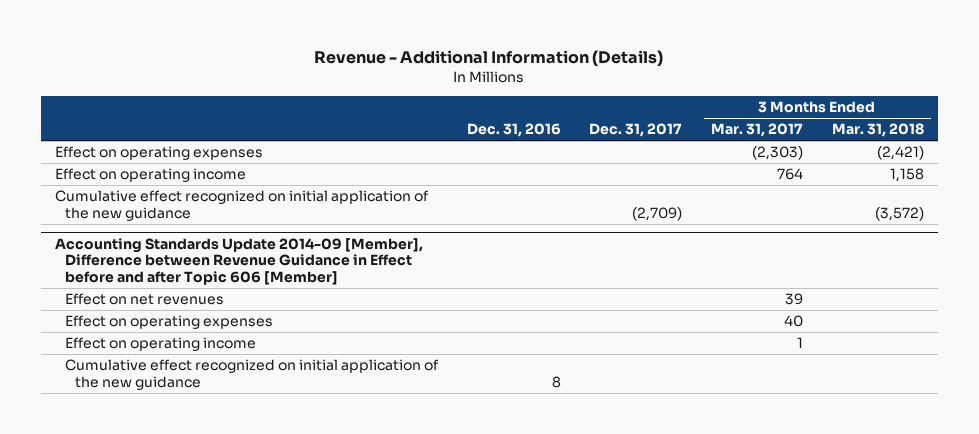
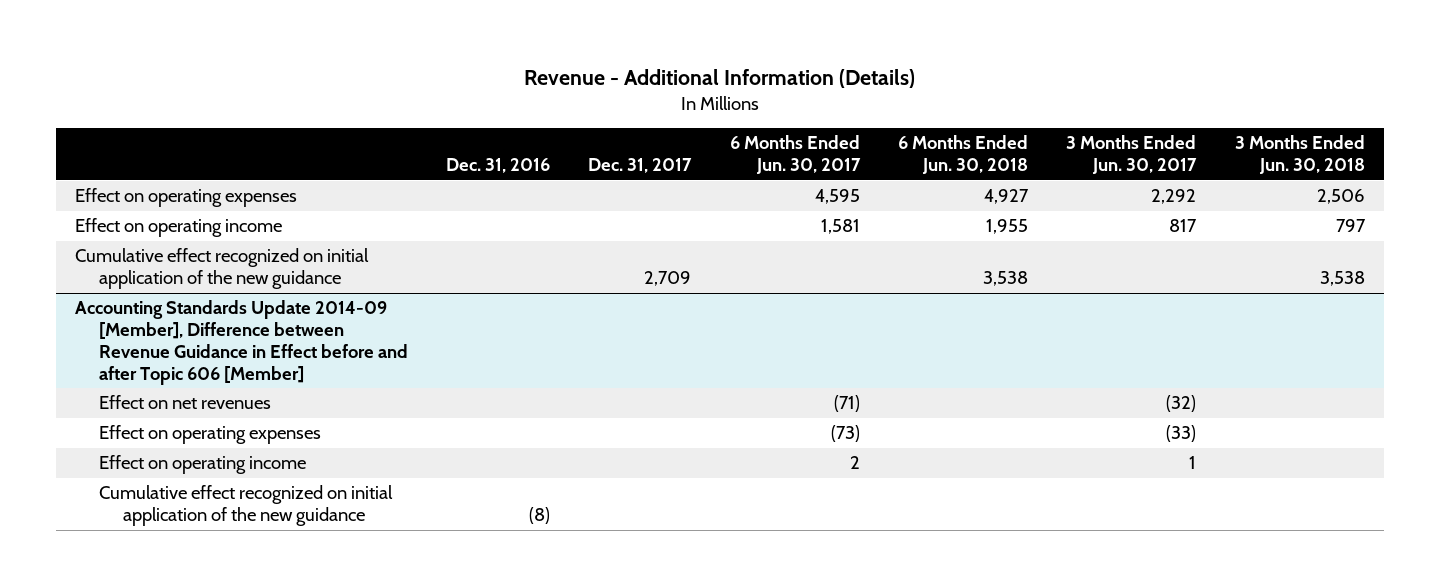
- | Dec. 31, 2016 | Dec. 31, 2017 | 3 Months Ended Mar. 31, 2017 | 3 Months Ended Mar. 31, 2018
+ | Dec. 31, 2016 | Dec. 31, 2017 | 6 Months Ended Jun. 30, 2017 | 6 Months Ended Jun. 30, 2018 | 3 Months Ended Jun. 30, 2017 | 3 Months Ended Jun. 30, 2018
- Cumulative effect recognized on initial application of the new guidance | | (2,709) | | (3,572)
+ Cumulative effect recognized on initial application of the new guidance | | 2,709 | | 3,538 | | 3,538
@ Accounting Standards Update 2014-09 [Member], Difference between Revenue Guidance in Effect before and after Topic 606 [Member]
- Cumulative effect recognized on initial application of the new guidance | 8 | | |
+ Cumulative effect recognized on initial application of the new guidance | (8) | | | | |

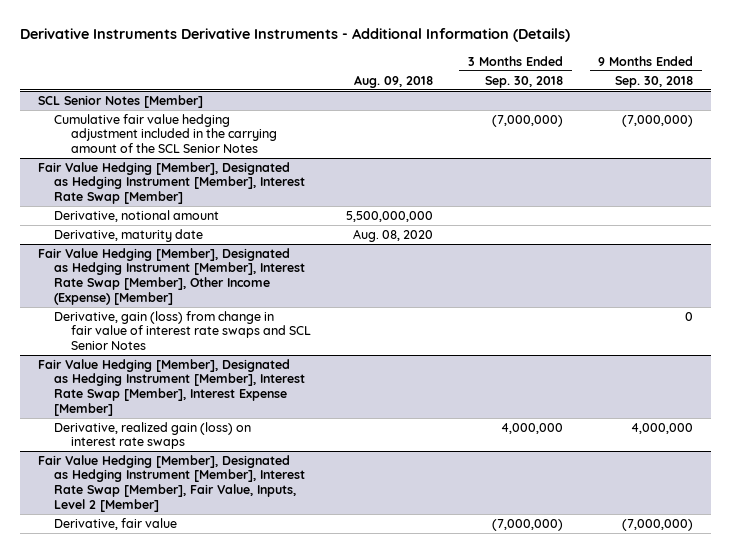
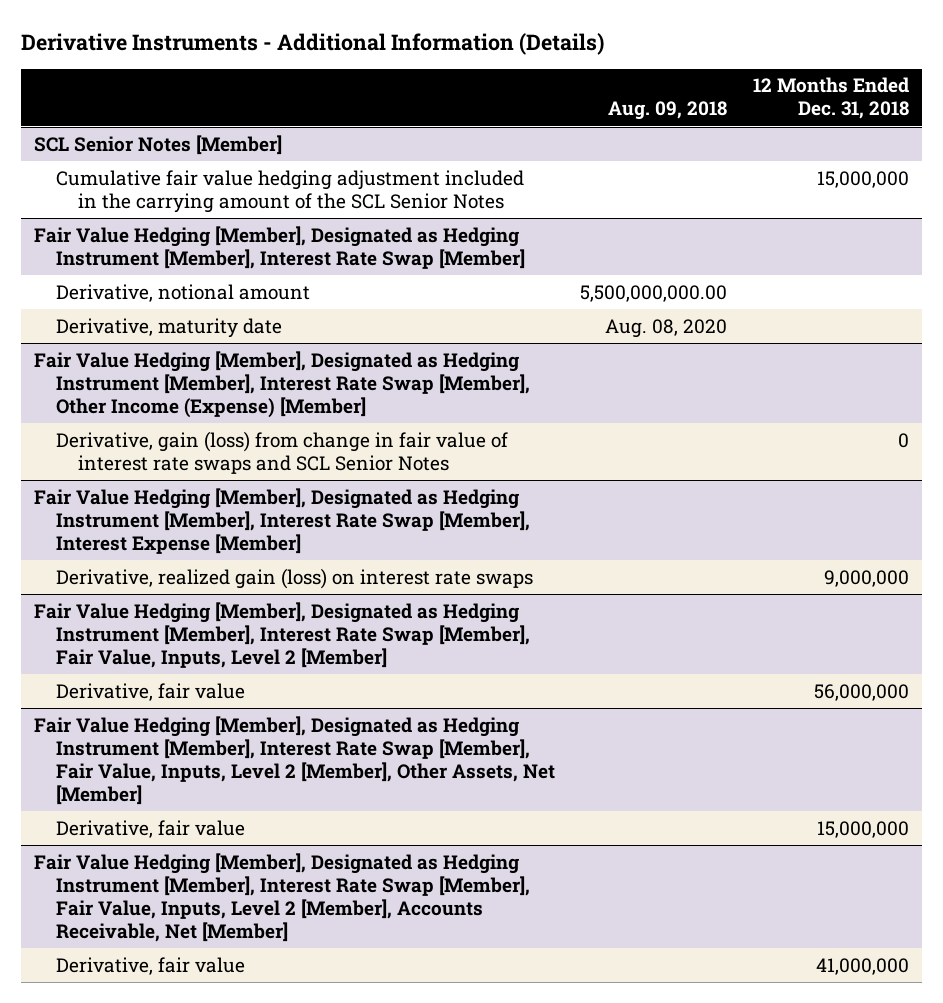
- Derivative Instruments Derivative Instruments - Additional Information (Details)
+ Derivative Instruments - Additional Information (Details)
- | Aug. 09, 2018 | 3 Months Ended Sep. 30, 2018 | 9 Months Ended Sep. 30, 2018
+ | Aug. 09, 2018 | 12 Months Ended Dec. 31, 2018
@ Fair Value Hedging [Member], Designated as Hedging Instrument [Member], Interest Rate Swap [Member]
- Derivative, notional amount | 5,500,000,000 | |
+ Derivative, notional amount | 5,500,000,000.00 |
+ Fair Value Hedging [Member], Designated as Hedging Instrument [Member], Interest Rate Swap [Member], Fair Value, Inputs, Level 2 [Member], Other Assets, Net [Member]
+ Derivative, fair value | | 15,000,000
+ Fair Value Hedging [Member], Designated as Hedging Instrument [Member], Interest Rate Swap [Member], Fair Value, Inputs, Level 2 [Member], Accounts Receivable, Net [Member]
+ Derivative, fair value | | 41,000,000

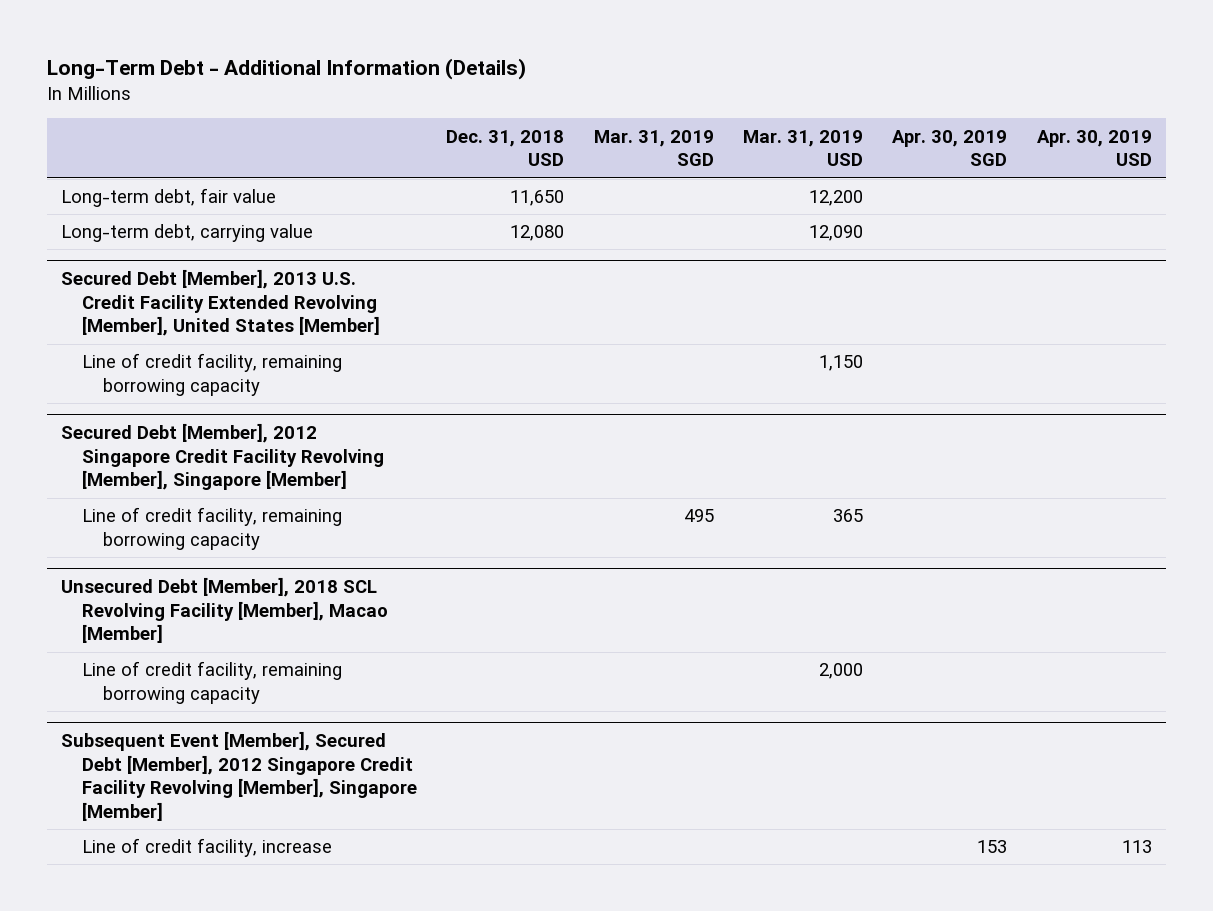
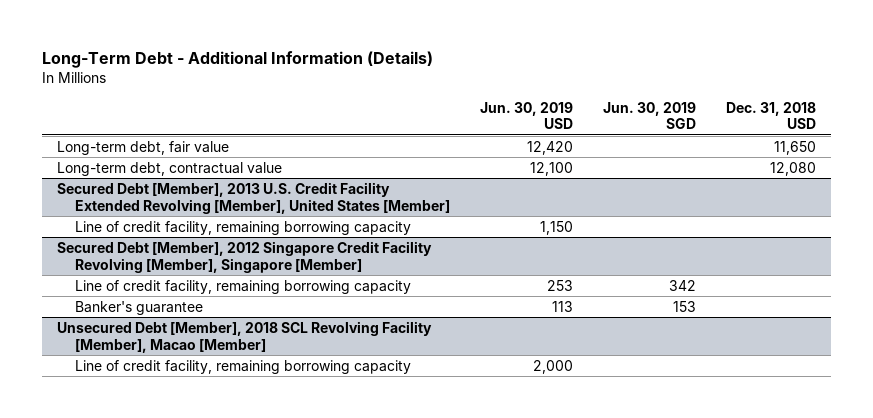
- | Dec. 31, 2018 USD | Mar. 31, 2019 SGD | Mar. 31, 2019 USD | Apr. 30, 2019 SGD | Apr. 30, 2019 USD
+ | Jun. 30, 2019 USD | Jun. 30, 2019 SGD | Dec. 31, 2018 USD
- Long-term debt, carrying value | 12,080 | | 12,090 | |
+ Long-term debt, contractual value | 12,100 | | 12,080
@ Secured Debt [Member], 2012 Singapore Credit Facility Revolving [Member], Singapore [Member]
+ Banker's guarantee | 113 | 153 |
- Subsequent Event [Member], Secured Debt [Member], 2012 Singapore Credit Facility Revolving [Member], Singapore [Member]
- Line of credit facility, increase | | | | 153 | 113

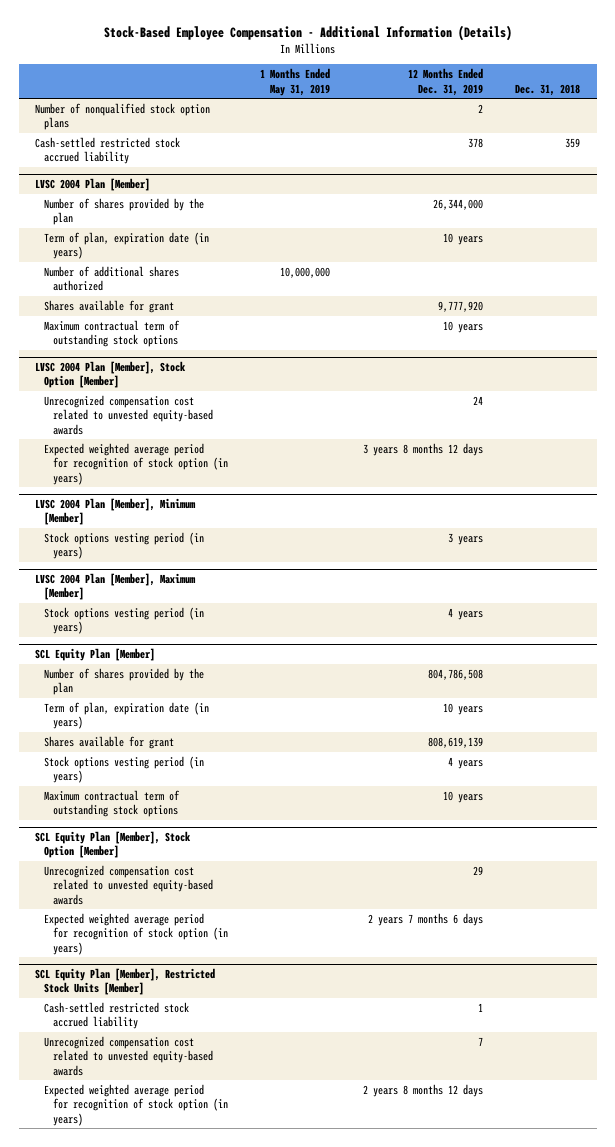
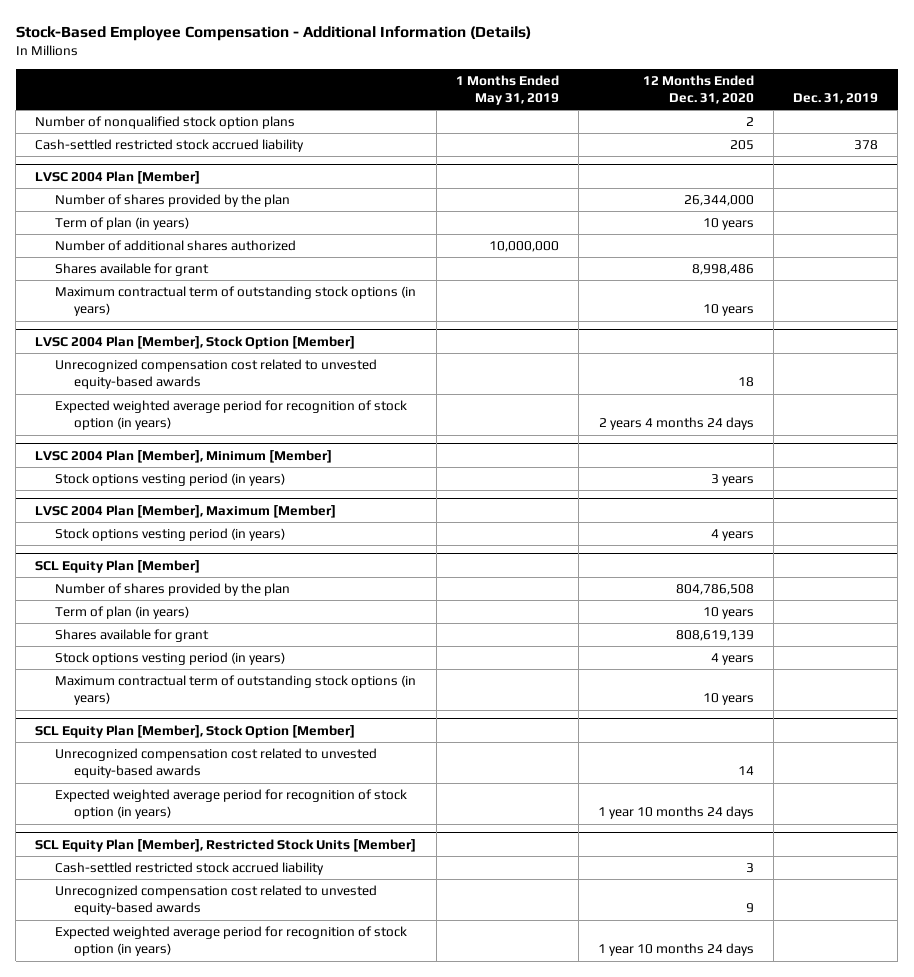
- | 1 Months Ended May 31, 2019 | 12 Months Ended Dec. 31, 2019 | Dec. 31, 2018
+ | 1 Months Ended May 31, 2019 | 12 Months Ended Dec. 31, 2020 | Dec. 31, 2019
@ LVSC 2004 Plan [Member]
- Term of plan, expiration date (in years) | | 10 years |
+ Term of plan (in years) | | 10 years |
- Maximum contractual term of outstanding stock options | | 10 years |
+ Maximum contractual term of outstanding stock options (in years) | | 10 years |
@ SCL Equity Plan [Member]
- Term of plan, expiration date (in years) | | 10 years |
+ Term of plan (in years) | | 10 years |
- Maximum contractual term of outstanding stock options | | 10 years |
+ Maximum contractual term of outstanding stock options (in years) | | 10 years |

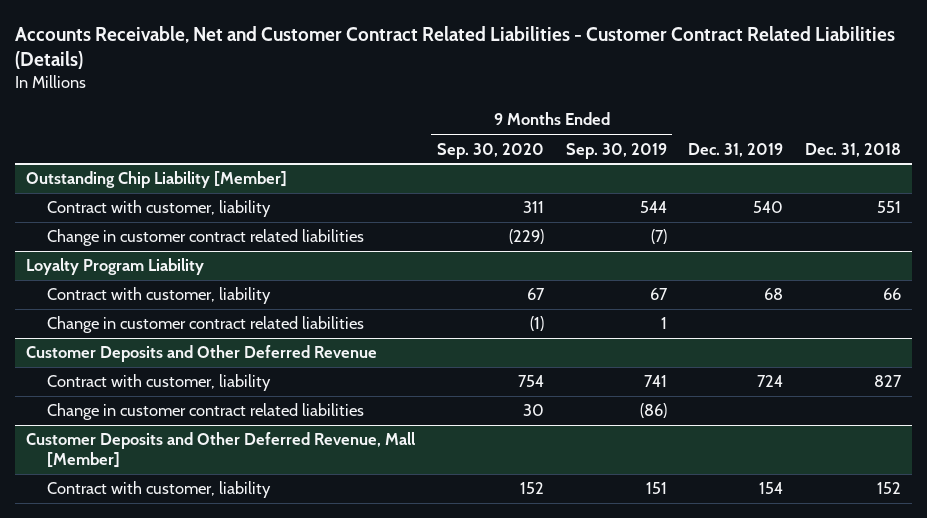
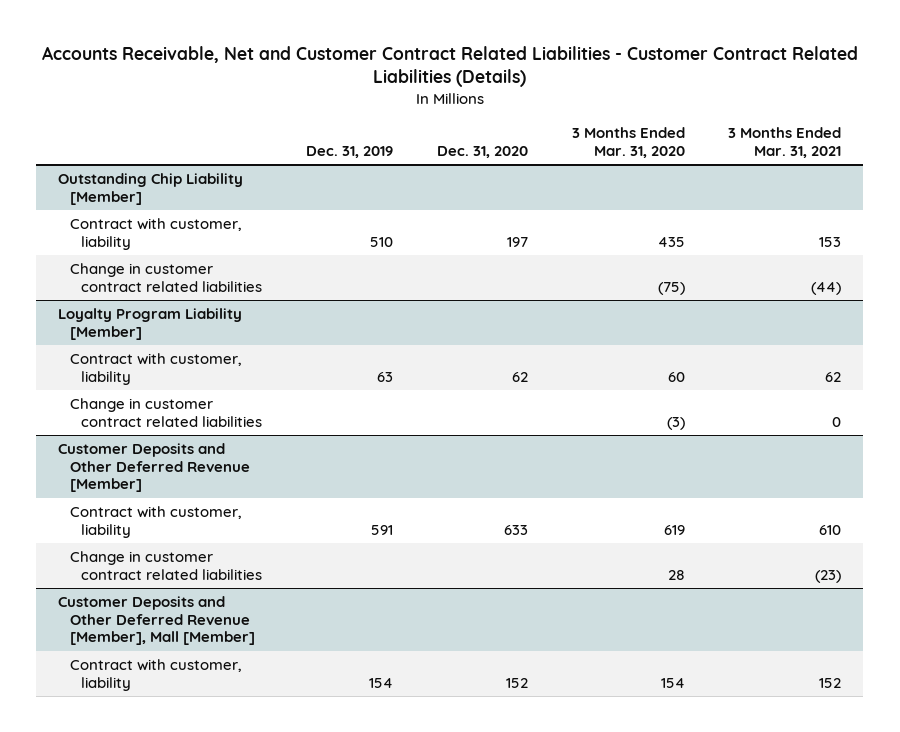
- | 9 Months Ended Sep. 30, 2020 | 9 Months Ended Sep. 30, 2019 | Dec. 31, 2019 | Dec. 31, 2018
+ | Dec. 31, 2019 | Dec. 31, 2020 | 3 Months Ended Mar. 31, 2020 | 3 Months Ended Mar. 31, 2021
@ Outstanding Chip Liability [Member]
- Contract with customer, liability | 311 | 544 | 540 | 551
+ Contract with customer, liability | 510 | 197 | 435 | 153
- Loyalty Program Liability
- Contract with customer, liability | 67 | 67 | 68 | 66
+ Loyalty Program Liability [Member]
+ Contract with customer, liability | 63 | 62 | 60 | 62
- Customer Deposits and Other Deferred Revenue
- Contract with customer, liability | 754 | 741 | 724 | 827
+ Customer Deposits and Other Deferred Revenue [Member]
+ Contract with customer, liability | 591 | 633 | 619 | 610
- Customer Deposits and Other Deferred Revenue, Mall [Member]
+ Customer Deposits and Other Deferred Revenue [Member], Mall [Member]

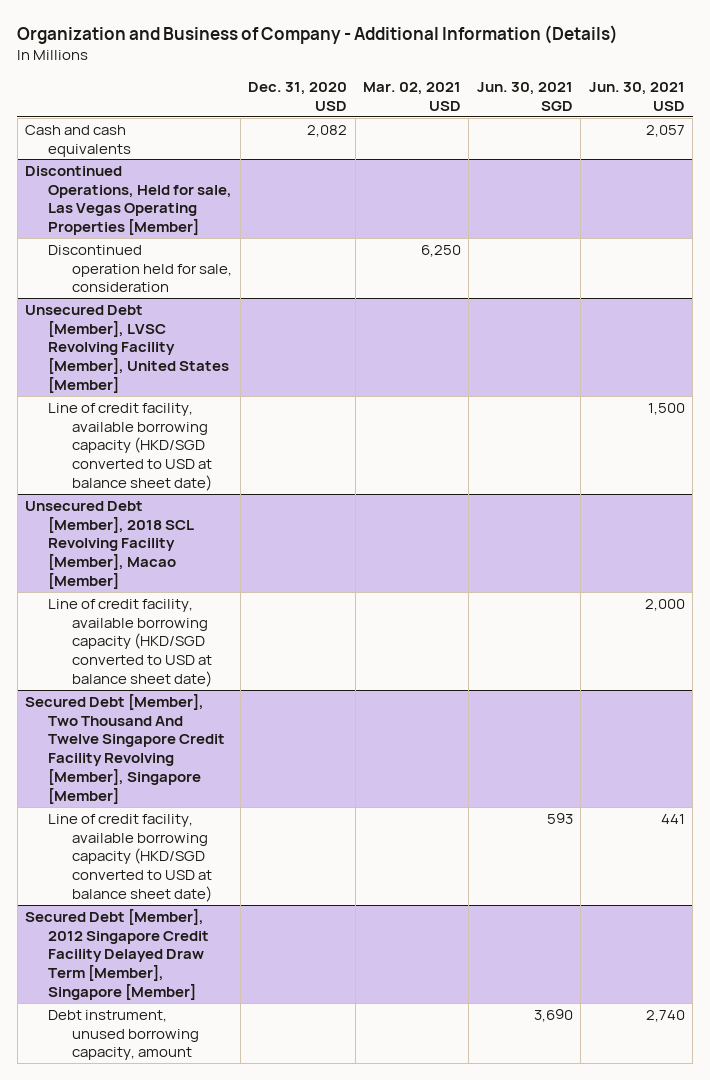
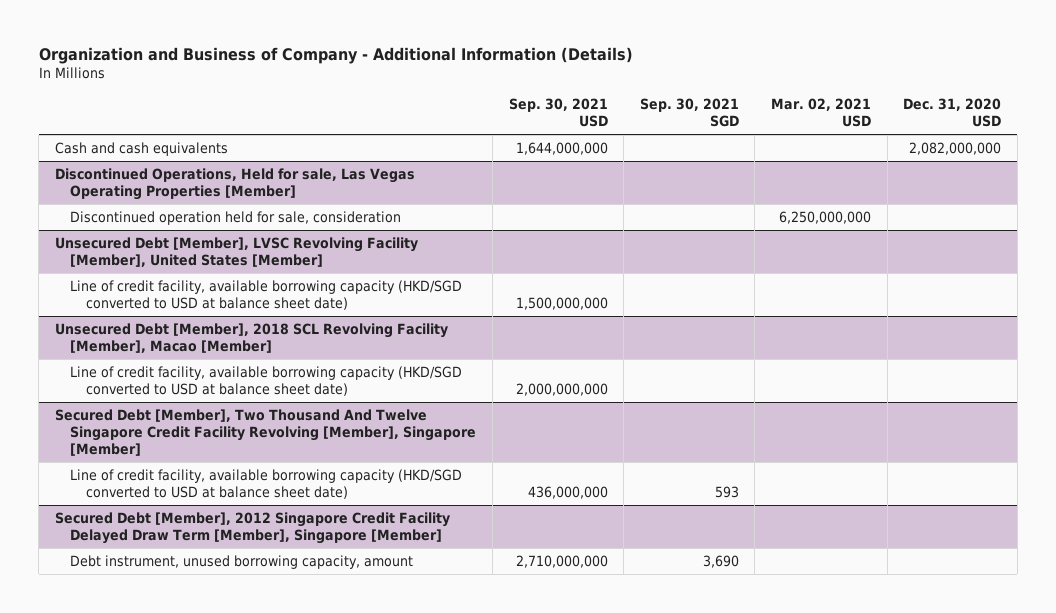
- | Dec. 31, 2020 USD | Mar. 02, 2021 USD | Jun. 30, 2021 SGD | Jun. 30, 2021 USD
+ | Sep. 30, 2021 USD | Sep. 30, 2021 SGD | Mar. 02, 2021 USD | Dec. 31, 2020 USD
- Cash and cash equivalents | 2,082 | | | 2,057
+ Cash and cash equivalents | 1,644,000,000 | | | 2,082,000,000
@ Discontinued Operations, Held for sale, Las Vegas Operating Properties [Member]
- Discontinued operation held for sale, consideration | | 6,250 | |
+ Discontinued operation held for sale, consideration | | | 6,250,000,000 |

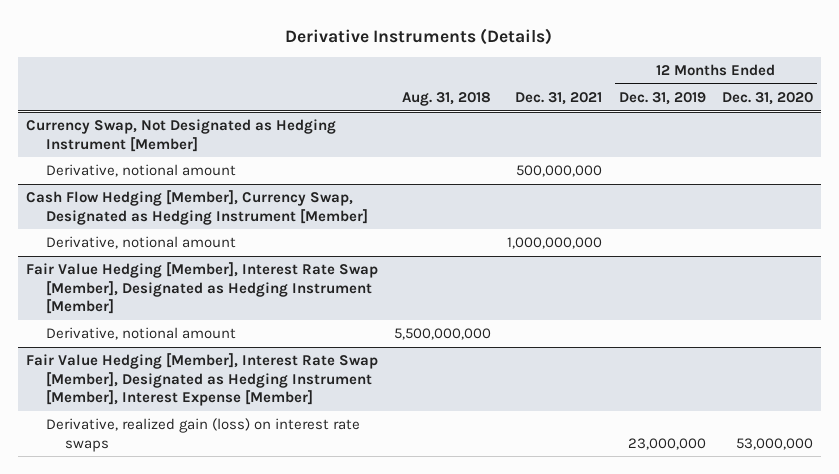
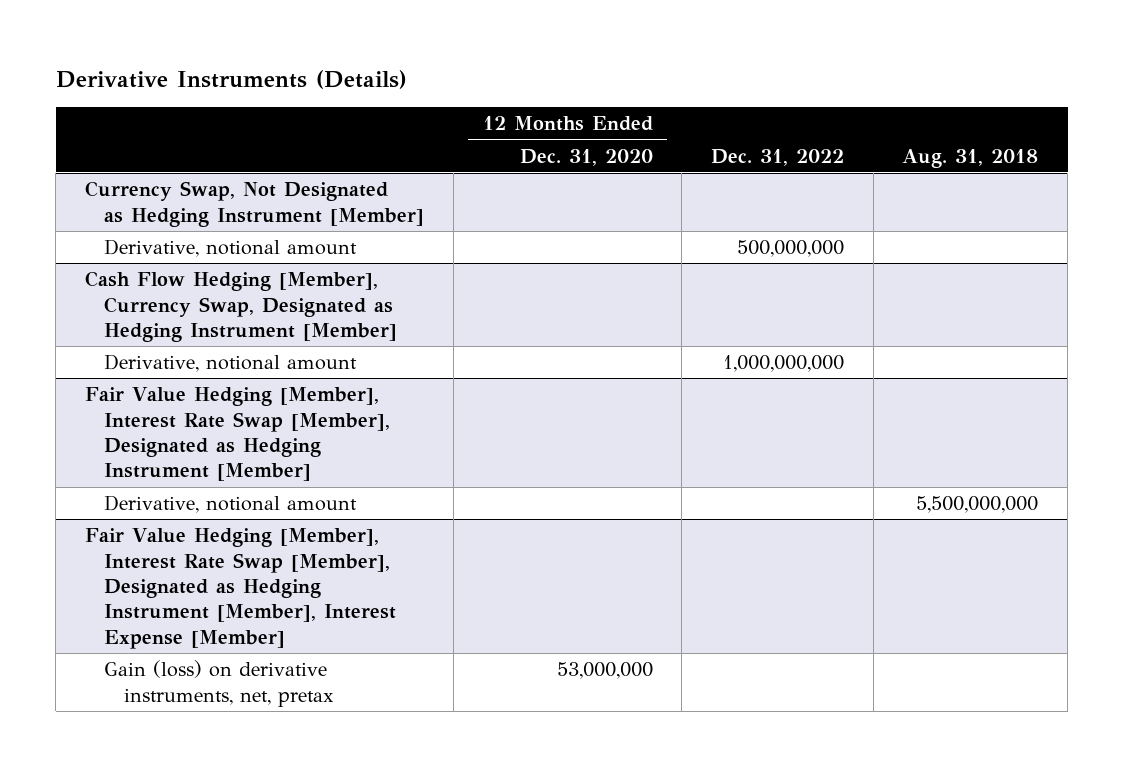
- | Aug. 31, 2018 | Dec. 31, 2021 | 12 Months Ended Dec. 31, 2019 | 12 Months Ended Dec. 31, 2020
+ | 12 Months Ended Dec. 31, 2020 | Dec. 31, 2022 | Aug. 31, 2018
@ Fair Value Hedging [Member], Interest Rate Swap [Member], Designated as Hedging Instrument [Member], Interest Expense [Member]
- Derivative, realized gain (loss) on interest rate swaps | | | 23,000,000 | 53,000,000
+ Gain (loss) on derivative instruments, net, pretax | 53,000,000 | |

